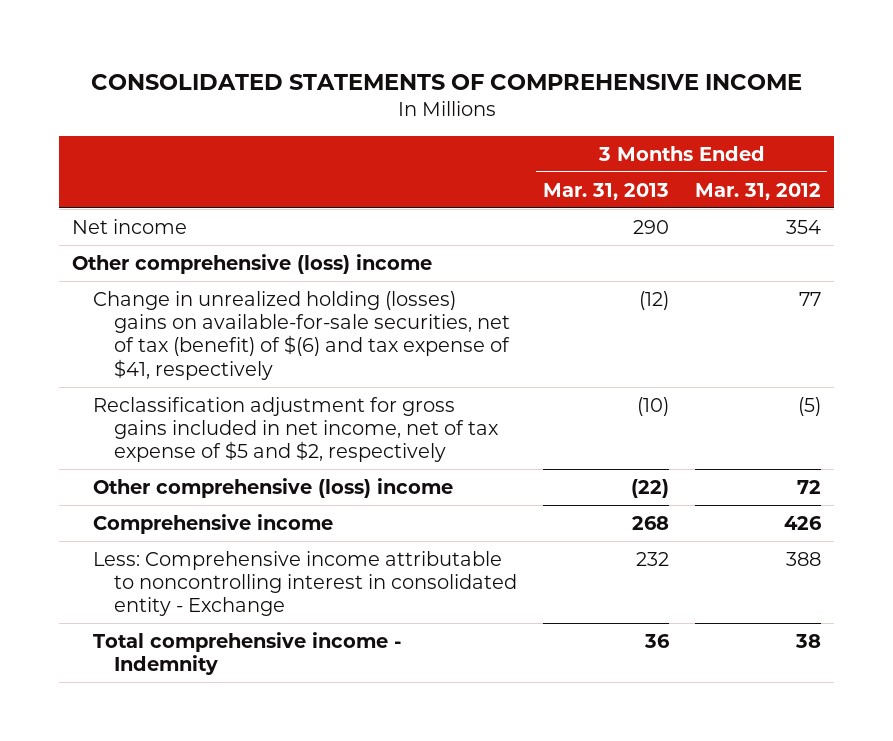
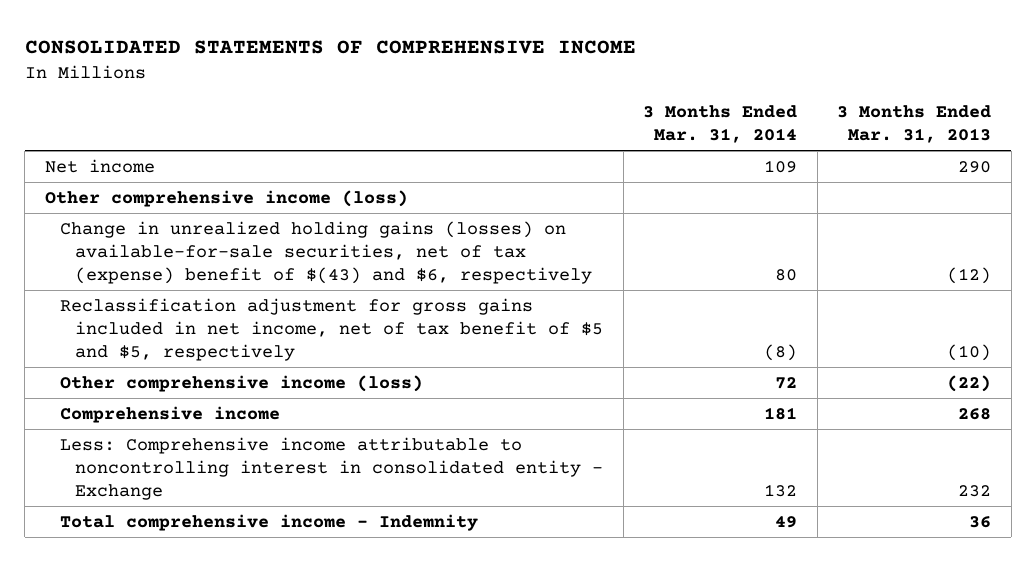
- | 3 Months Ended Mar. 31, 2013 | 3 Months Ended Mar. 31, 2012
+ | 3 Months Ended Mar. 31, 2014 | 3 Months Ended Mar. 31, 2013
- Other comprehensive (loss) income
- Change in unrealized holding (losses) gains on available-for-sale securities, net of tax (benefit) of $(6) and tax expense of $41, respectively | (12) | 77
- Reclassification adjustment for gross gains included in net income, net of tax expense of $5 and $2, respectively | (10) | (5)
- Other comprehensive (loss) income | (22) | 72
+ Other comprehensive income (loss)
+ Change in unrealized holding gains (losses) on available-for-sale securities, net of tax (expense) benefit of $(43) and $6, respectively | 80 | (12)
+ Reclassification adjustment for gross gains included in net income, net of tax benefit of $5 and $5, respectively | (8) | (10)
+ Other comprehensive income (loss) | 72 | (22)

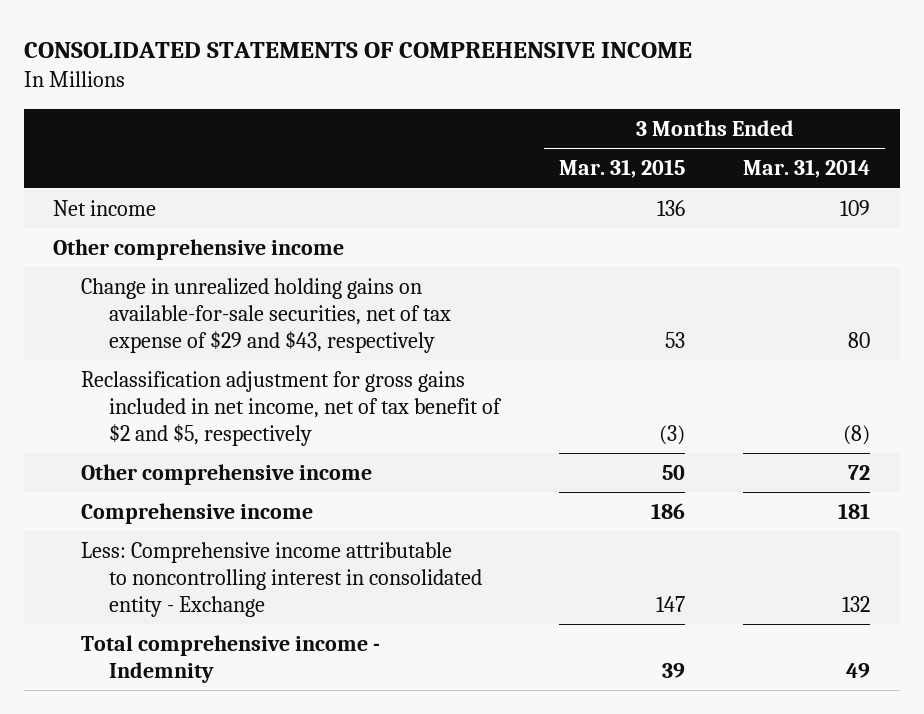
- | 3 Months Ended Mar. 31, 2014 | 3 Months Ended Mar. 31, 2013
+ | 3 Months Ended Mar. 31, 2015 | 3 Months Ended Mar. 31, 2014
- Other comprehensive income (loss)
- Change in unrealized holding gains (losses) on available-for-sale securities, net of tax (expense) benefit of $(43) and $6, respectively | 80 | (12)
- Reclassification adjustment for gross gains included in net income, net of tax benefit of $5 and $5, respectively | (8) | (10)
- Other comprehensive income (loss) | 72 | (22)
+ Other comprehensive income
+ Change in unrealized holding gains on available-for-sale securities, net of tax expense of $29 and $43, respectively | 53 | 80
+ Reclassification adjustment for gross gains included in net income, net of tax benefit of $2 and $5, respectively | (3) | (8)
+ Other comprehensive income | 50 | 72

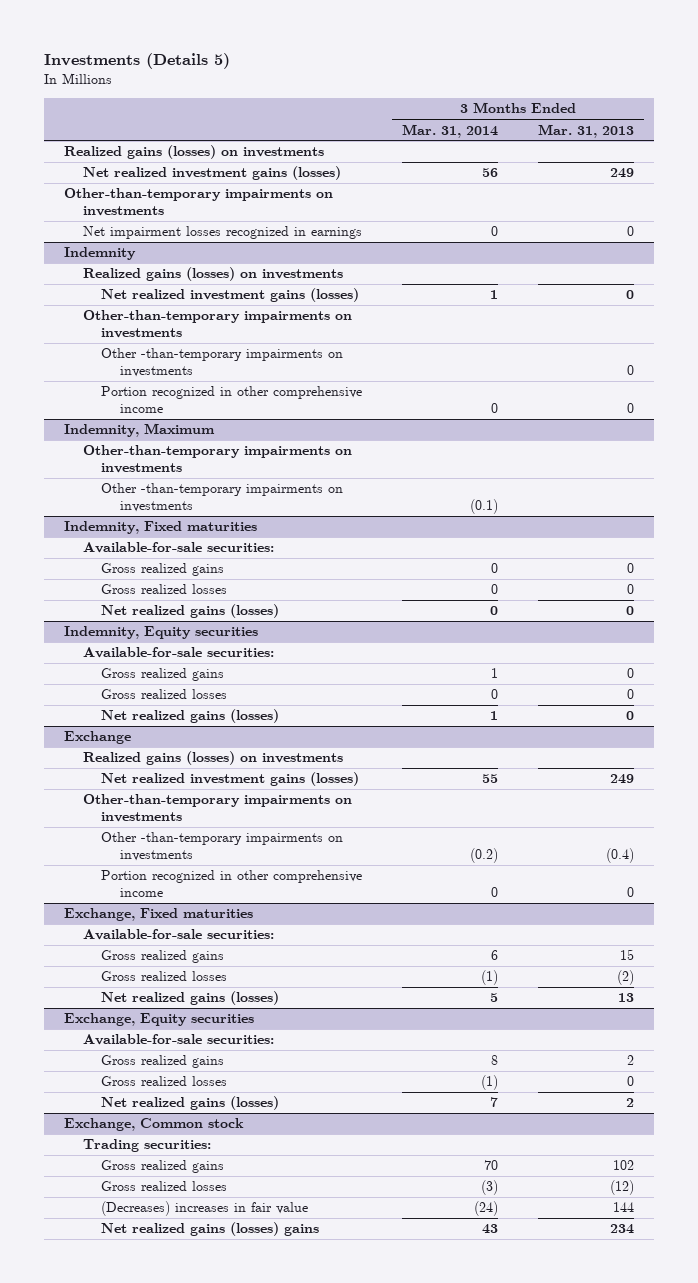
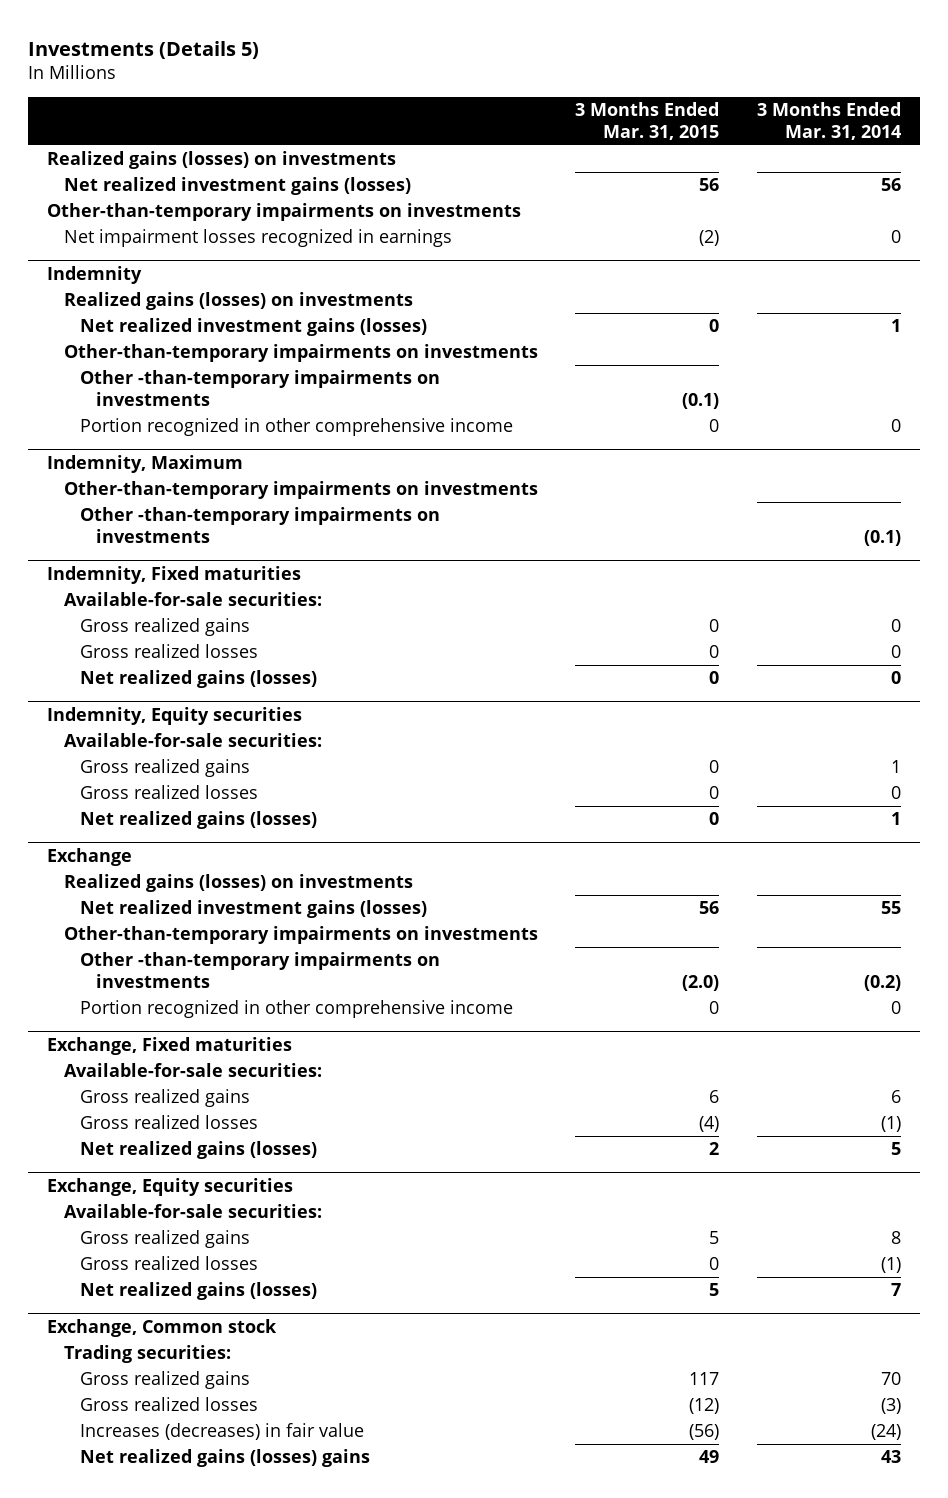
- | 3 Months Ended Mar. 31, 2014 | 3 Months Ended Mar. 31, 2013
+ | 3 Months Ended Mar. 31, 2015 | 3 Months Ended Mar. 31, 2014
@ Exchange, Common stock
- (Decreases) increases in fair value | (24) | 144
+ Increases (decreases) in fair value | (56) | (24)

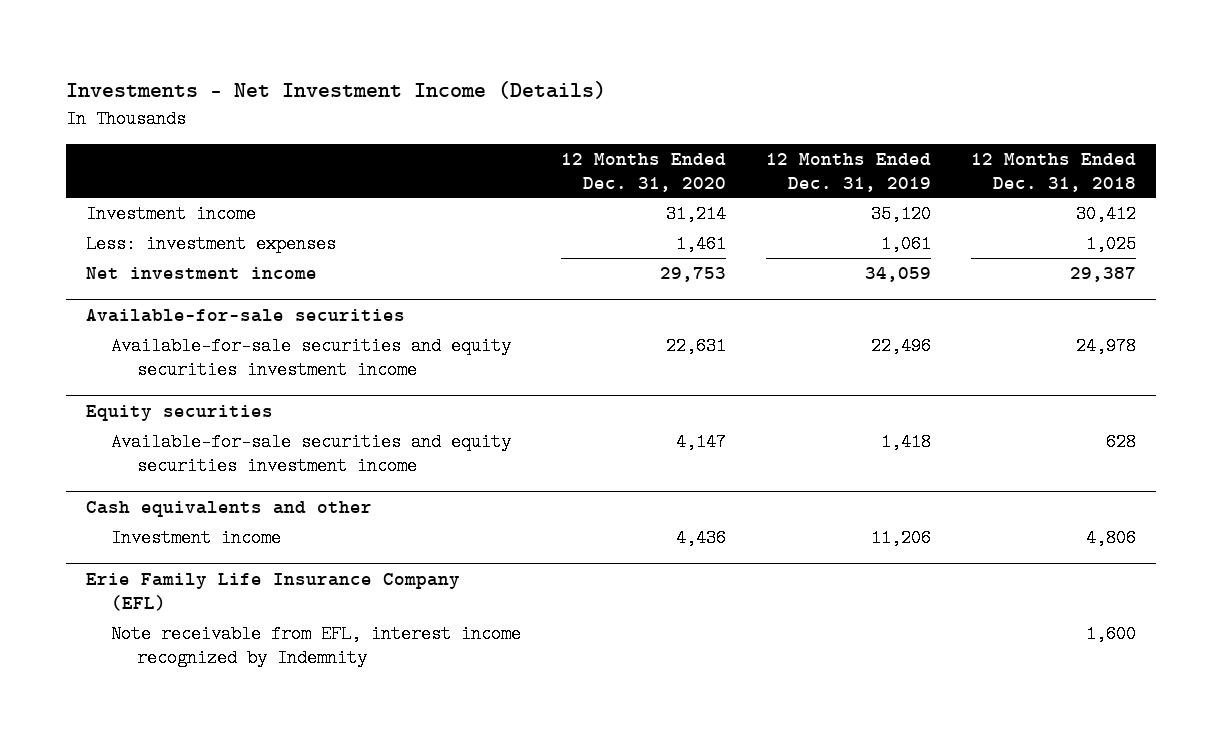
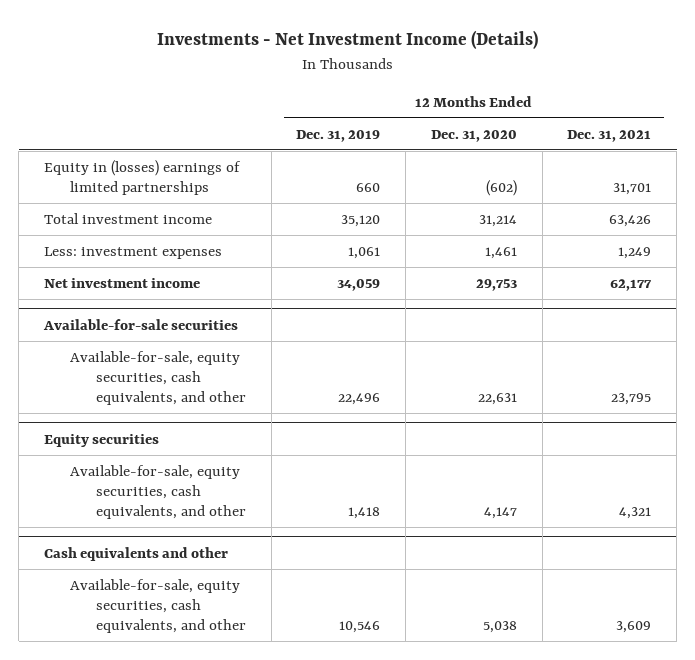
- | 12 Months Ended Dec. 31, 2020 | 12 Months Ended Dec. 31, 2019 | 12 Months Ended Dec. 31, 2018
+ | 12 Months Ended Dec. 31, 2019 | 12 Months Ended Dec. 31, 2020 | 12 Months Ended Dec. 31, 2021
- Investment income | 31,214 | 35,120 | 30,412
+ Equity in (losses) earnings of limited partnerships | 660 | (602) | 31,701
+ Total investment income | 35,120 | 31,214 | 63,426
@ Available-for-sale securities
- Available-for-sale securities and equity securities investment income | 22,631 | 22,496 | 24,978
+ Available-for-sale, equity securities, cash equivalents, and other | 22,496 | 22,631 | 23,795
@ Equity securities
- Available-for-sale securities and equity securities investment income | 4,147 | 1,418 | 628
+ Available-for-sale, equity securities, cash equivalents, and other | 1,418 | 4,147 | 4,321
@ Cash equivalents and other
- Investment income | 4,436 | 11,206 | 4,806
- Erie Family Life Insurance Company (EFL)
- Note receivable from EFL, interest income recognized by Indemnity | | | 1,600
@ Cash equivalents and other
+ Available-for-sale, equity securities, cash equivalents, and other | 10,546 | 5,038 | 3,609

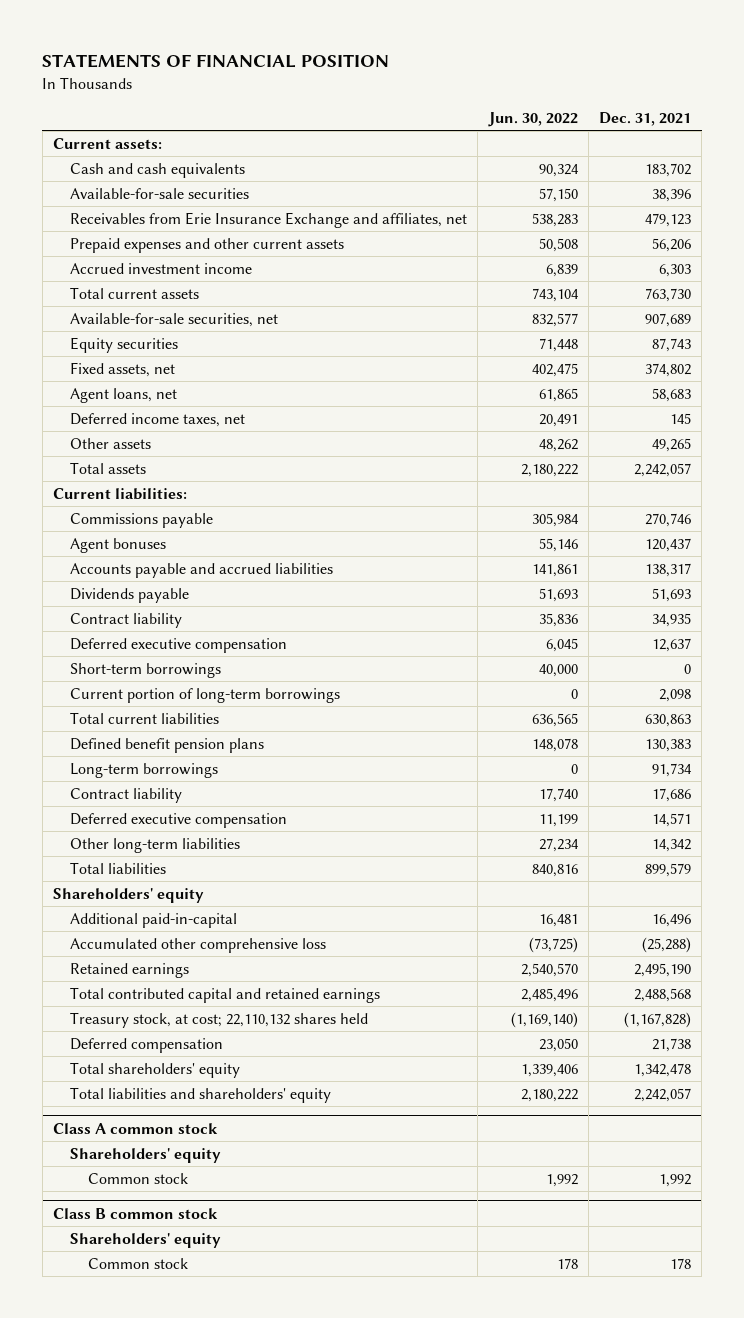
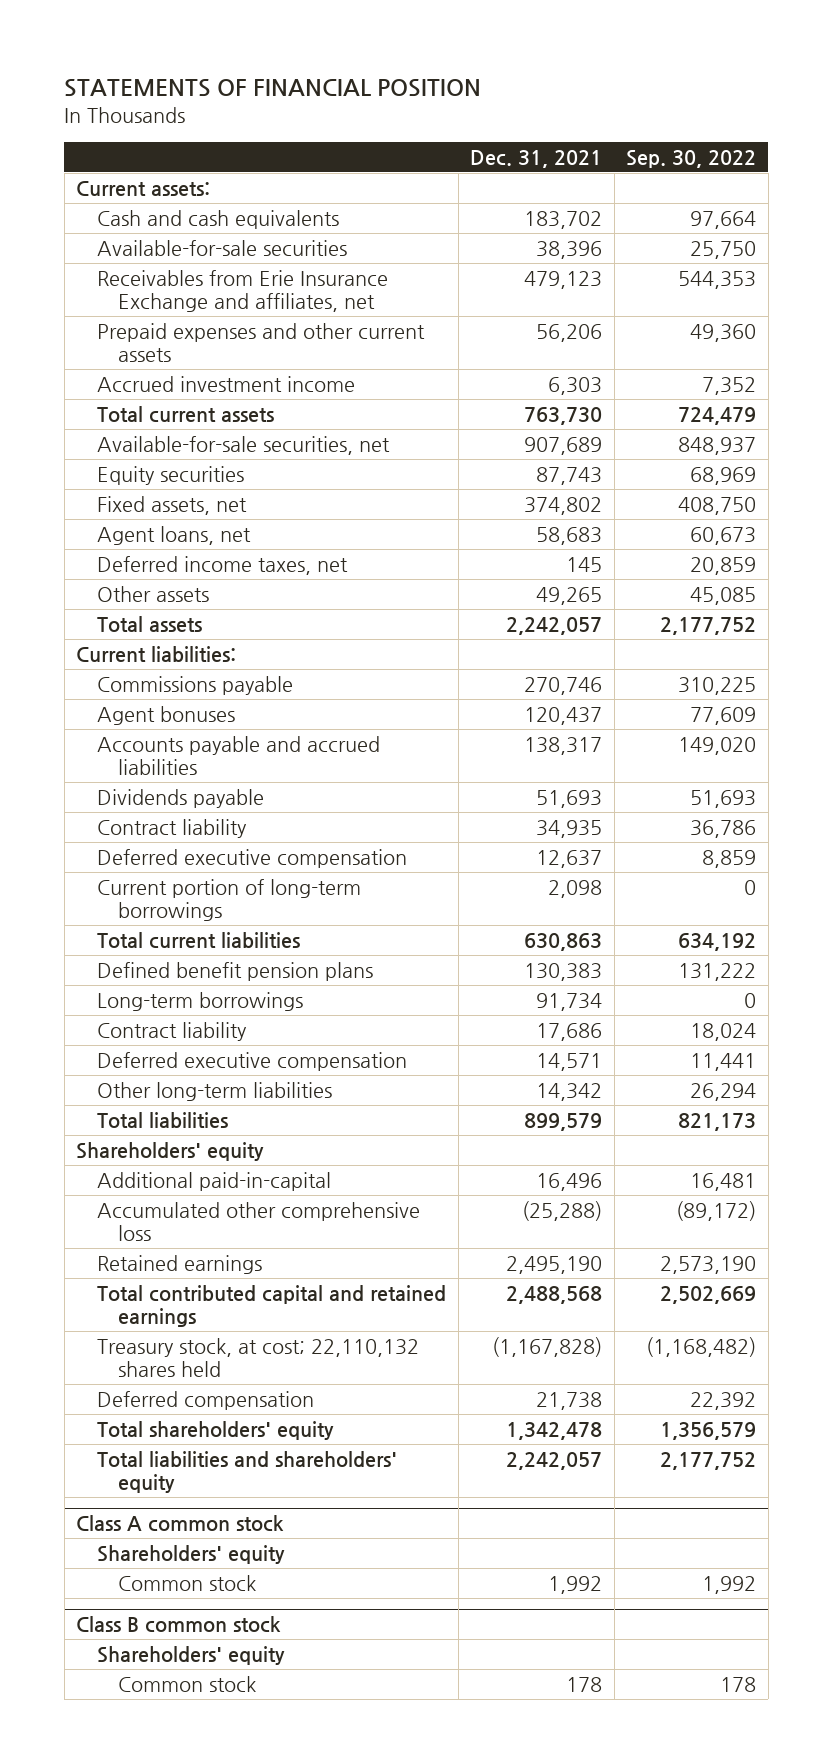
- | Jun. 30, 2022 | Dec. 31, 2021
+ | Dec. 31, 2021 | Sep. 30, 2022
- Short-term borrowings | 40,000 | 0

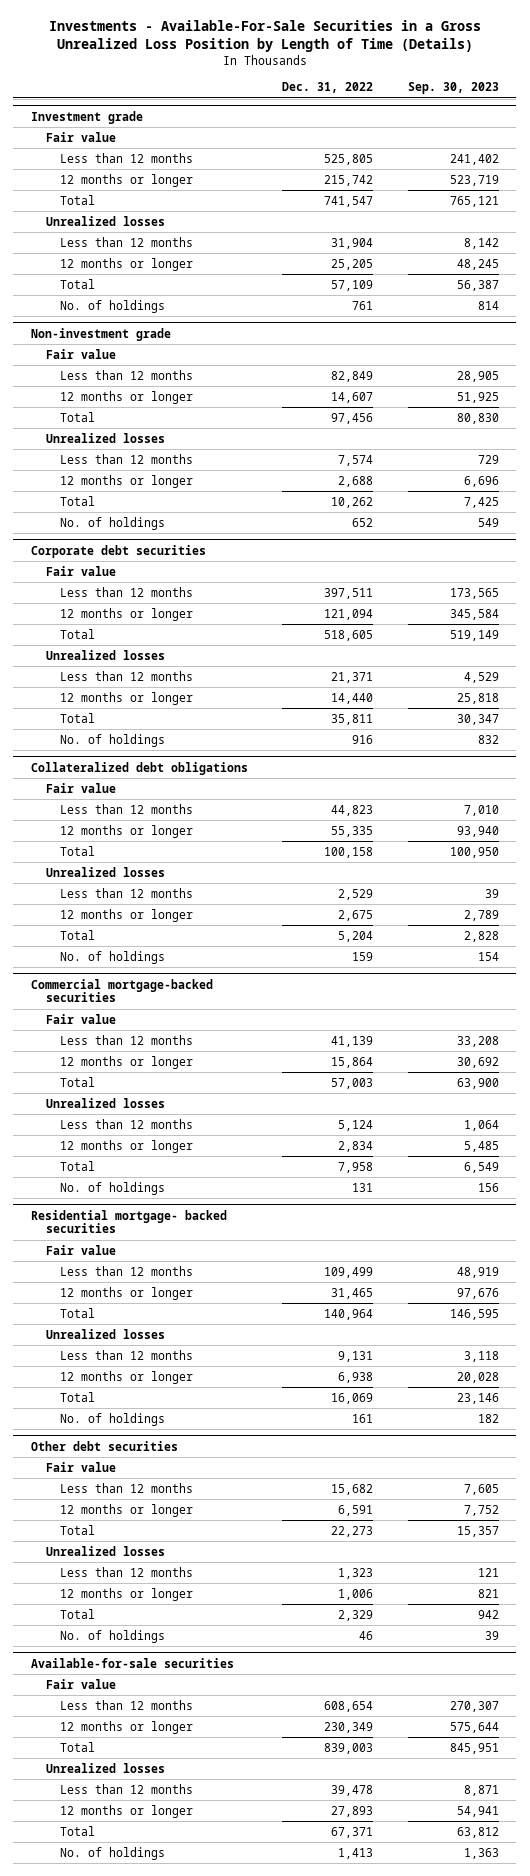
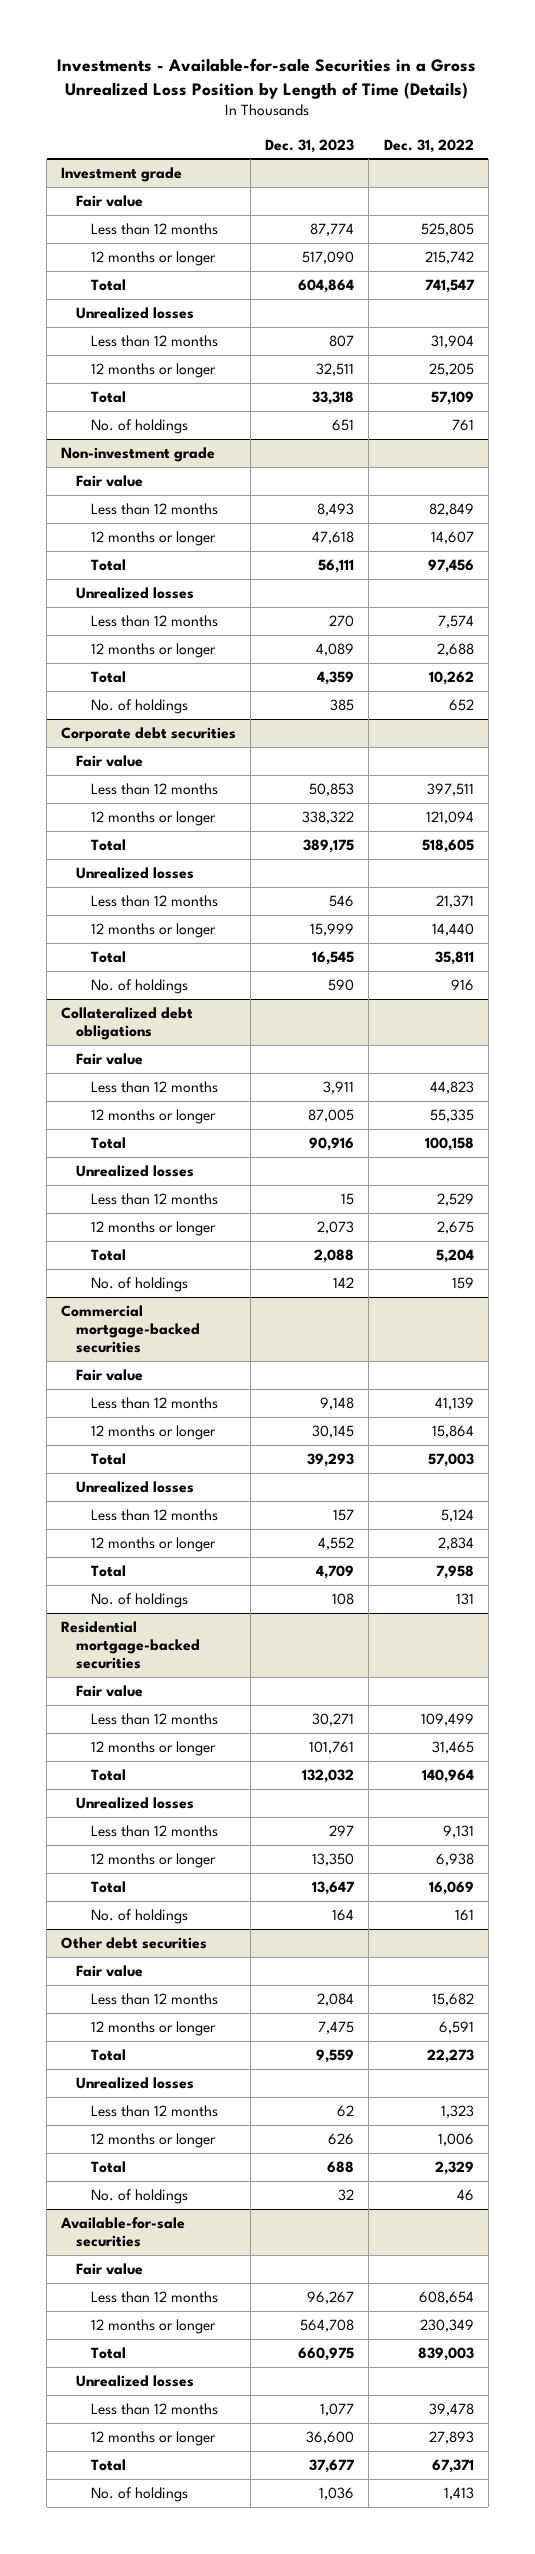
- Investments - Available-For-Sale Securities in a Gross Unrealized Loss Position by Length of Time (Details)
+ Investments - Available-for-sale Securities in a Gross Unrealized Loss Position by Length of Time (Details)
- | Dec. 31, 2022 | Sep. 30, 2023
+ | Dec. 31, 2023 | Dec. 31, 2022
- Residential mortgage- backed securities
+ Residential mortgage-backed securities

